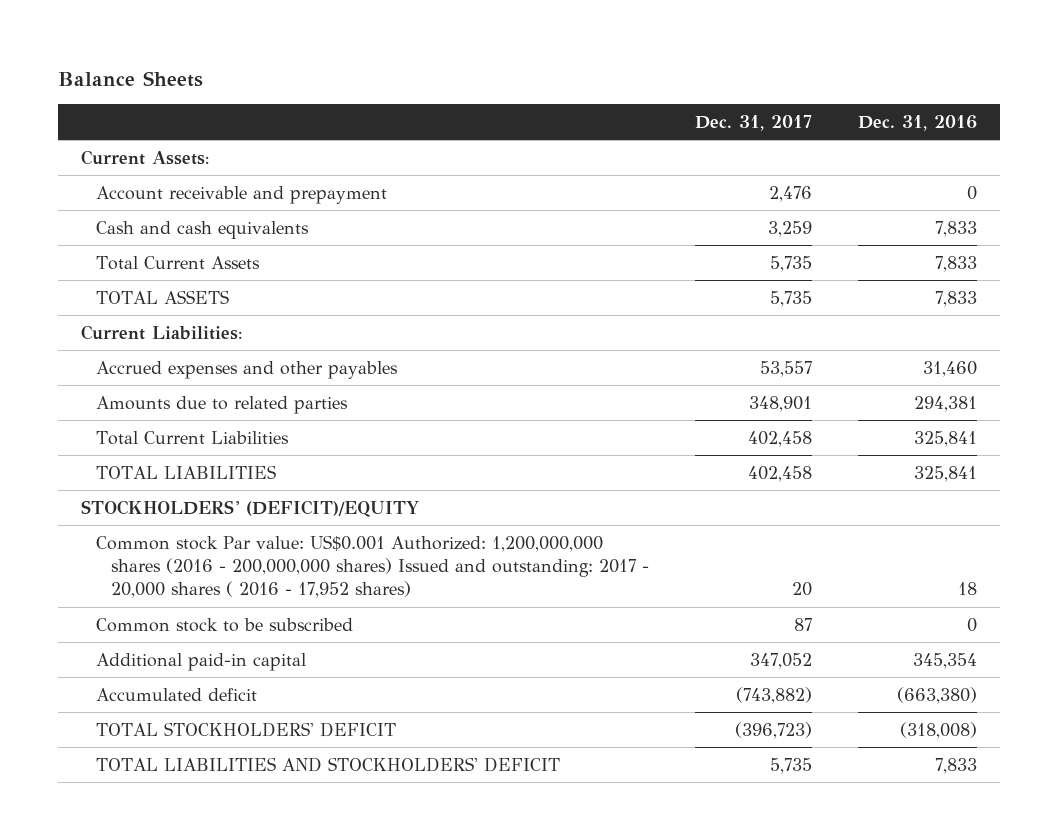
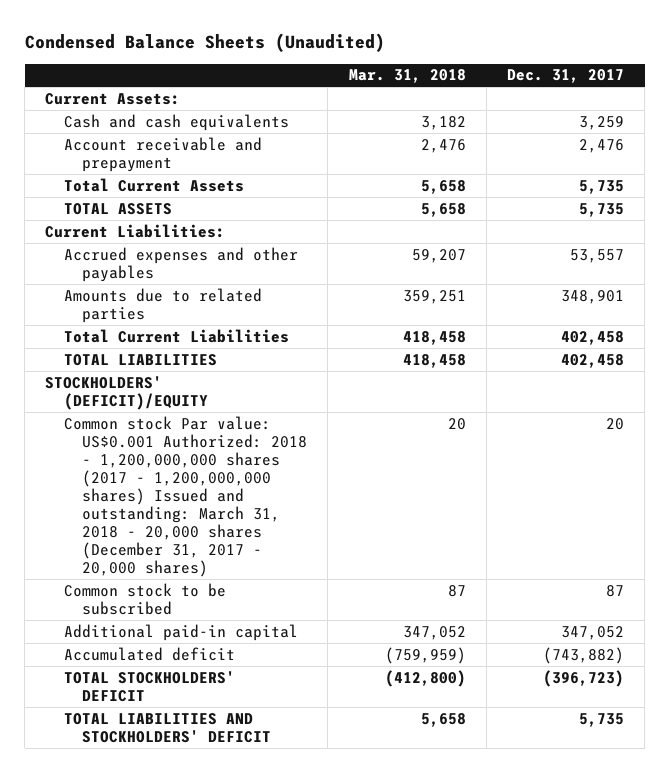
- Balance Sheets
+ Condensed Balance Sheets (Unaudited)
- | Dec. 31, 2017 | Dec. 31, 2016
+ | Mar. 31, 2018 | Dec. 31, 2017
moved down: Account receivable and prepayment | 2,476 | 2,476
- Common stock Par value: US$0.001 Authorized: 1,200,000,000 shares (2016 - 200,000,000 shares) Issued and outstanding: 2017 - 20,000 shares ( 2016 - 17,952 shares) | 20 | 18
+ Common stock Par value: US$0.001 Authorized: 2018 - 1,200,000,000 shares (2017 - 1,200,000,000 shares) Issued and outstanding: March 31, 2018 - 20,000 shares (December 31, 2017 - 20,000 shares) | 20 | 20

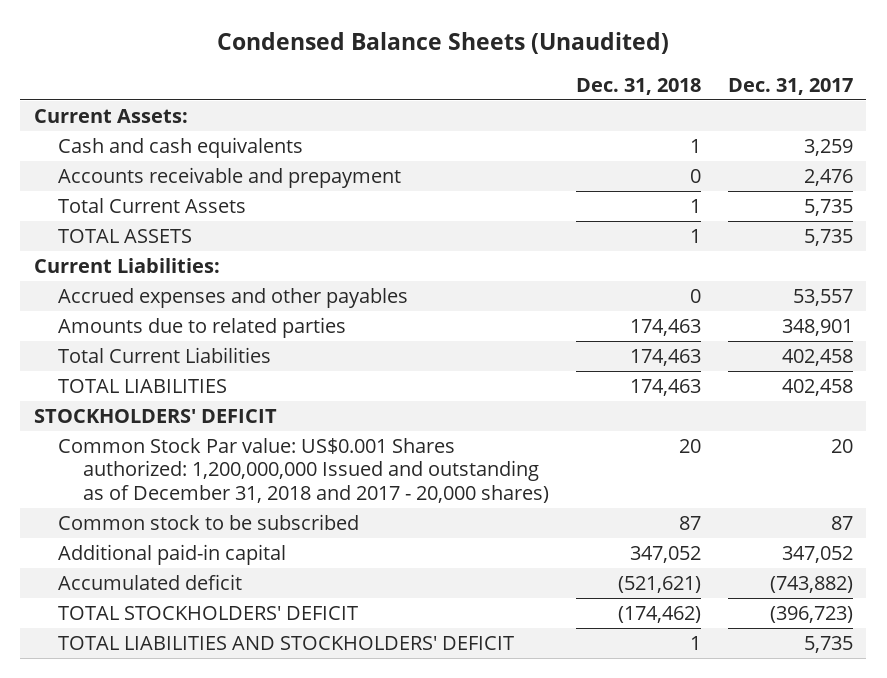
- | Mar. 31, 2018 | Dec. 31, 2017
+ | Dec. 31, 2018 | Dec. 31, 2017
- Account receivable and prepayment | 2,476 | 2,476
+ Accounts receivable and prepayment | 0 | 2,476
- STOCKHOLDERS' (DEFICIT)/EQUITY
- Common stock Par value: US$0.001 Authorized: 2018 - 1,200,000,000 shares (2017 - 1,200,000,000 shares) Issued and outstanding: March 31, 2018 - 20,000 shares (December 31, 2017 - 20,000 shares) | 20 | 20
+ STOCKHOLDERS' DEFICIT
+ Common Stock Par value: US$0.001 Shares authorized: 1,200,000,000 Issued and outstanding as of December 31, 2018 and 2017 - 20,000 shares) | 20 | 20

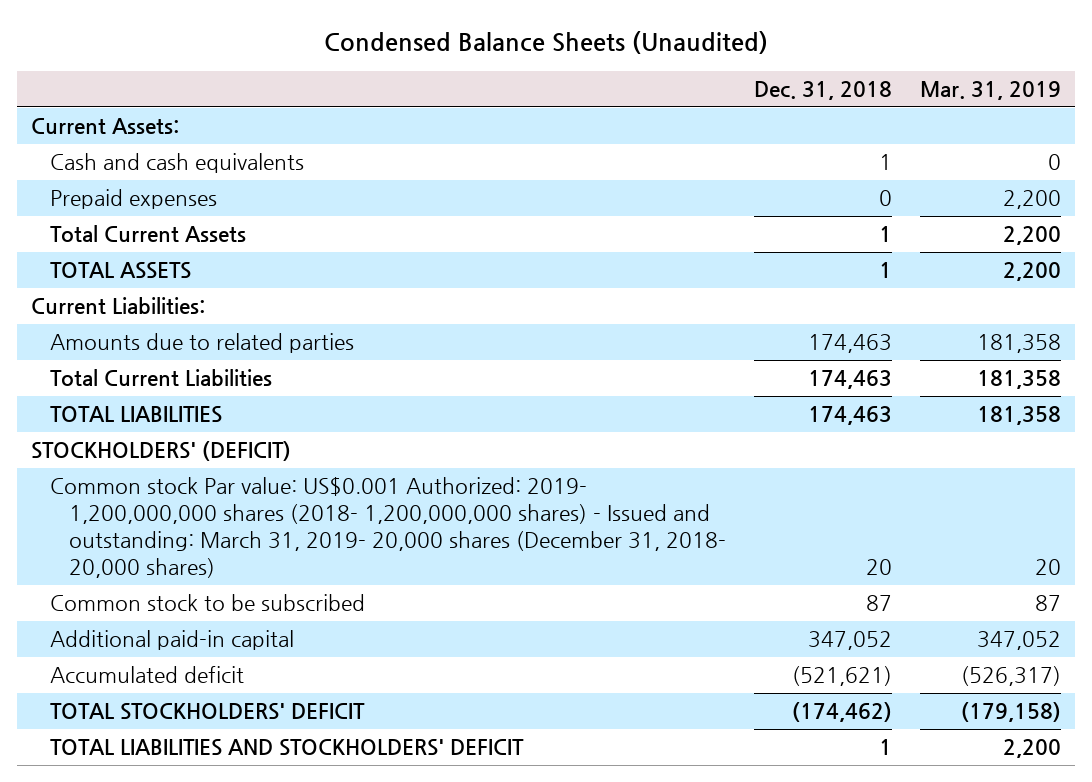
- | Dec. 31, 2018 | Dec. 31, 2017
+ | Dec. 31, 2018 | Mar. 31, 2019
- Accounts receivable and prepayment | 0 | 2,476
+ Prepaid expenses | 0 | 2,200
- Accrued expenses and other payables | 0 | 53,557
- STOCKHOLDERS' DEFICIT
- Common Stock Par value: US$0.001 Shares authorized: 1,200,000,000 Issued and outstanding as of December 31, 2018 and 2017 - 20,000 shares) | 20 | 20
+ STOCKHOLDERS' (DEFICIT)
+ Common stock Par value: US$0.001 Authorized: 2019- 1,200,000,000 shares (2018- 1,200,000,000 shares) - Issued and outstanding: March 31, 2019- 20,000 shares (December 31, 2018- 20,000 shares) | 20 | 20

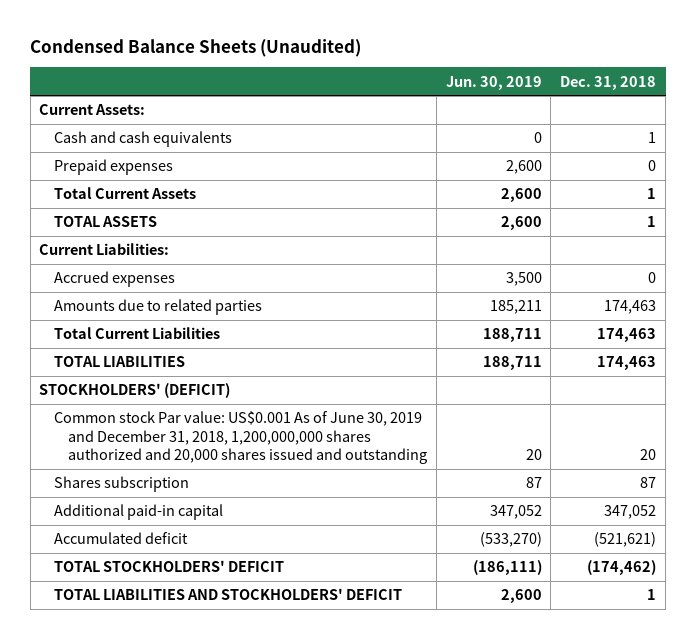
- | Dec. 31, 2018 | Mar. 31, 2019
+ | Jun. 30, 2019 | Dec. 31, 2018
+ Accrued expenses | 3,500 | 0
- Common stock Par value: US$0.001 Authorized: 2019- 1,200,000,000 shares (2018- 1,200,000,000 shares) - Issued and outstanding: March 31, 2019- 20,000 shares (December 31, 2018- 20,000 shares) | 20 | 20
- Common stock to be subscribed | 87 | 87
+ Common stock Par value: US$0.001 As of June 30, 2019 and December 31, 2018, 1,200,000,000 shares authorized and 20,000 shares issued and outstanding | 20 | 20
+ Shares subscription | 87 | 87

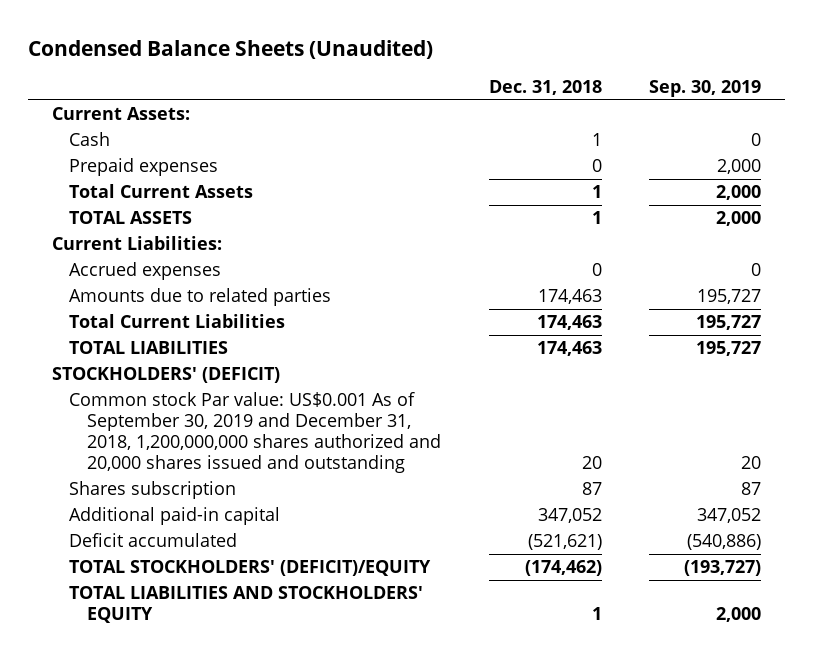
- | Jun. 30, 2019 | Dec. 31, 2018
+ | Dec. 31, 2018 | Sep. 30, 2019
- Cash and cash equivalents | 0 | 1
+ Cash | 1 | 0
- Common stock Par value: US$0.001 As of June 30, 2019 and December 31, 2018, 1,200,000,000 shares authorized and 20,000 shares issued and outstanding | 20 | 20
+ Common stock Par value: US$0.001 As of September 30, 2019 and December 31, 2018, 1,200,000,000 shares authorized and 20,000 shares issued and outstanding | 20 | 20
- Accumulated deficit | (533,270) | (521,621)
- TOTAL STOCKHOLDERS' DEFICIT | (186,111) | (174,462)
- TOTAL LIABILITIES AND STOCKHOLDERS' DEFICIT | 2,600 | 1
+ Deficit accumulated | (521,621) | (540,886)
+ TOTAL STOCKHOLDERS' (DEFICIT)/EQUITY | (174,462) | (193,727)
+ TOTAL LIABILITIES AND STOCKHOLDERS' EQUITY | 1 | 2,000

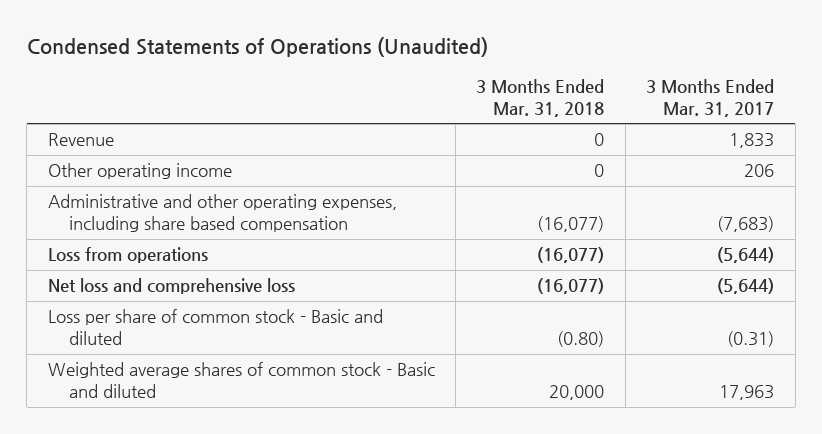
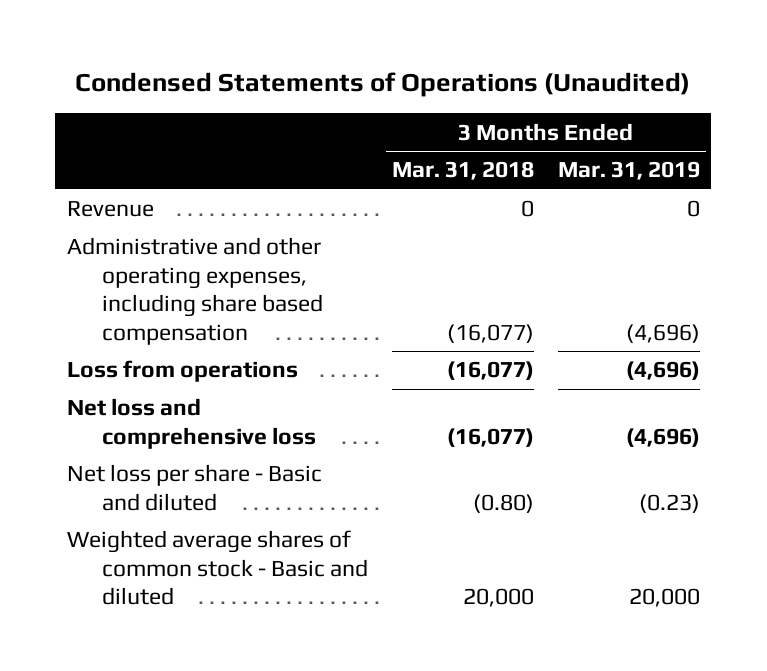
- | 3 Months Ended Mar. 31, 2018 | 3 Months Ended Mar. 31, 2017
+ | 3 Months Ended Mar. 31, 2018 | 3 Months Ended Mar. 31, 2019
- Other operating income | 0 | 206
- Loss per share of common stock - Basic and diluted | (0.80) | (0.31)
+ Net loss per share - Basic and diluted | (0.80) | (0.23)

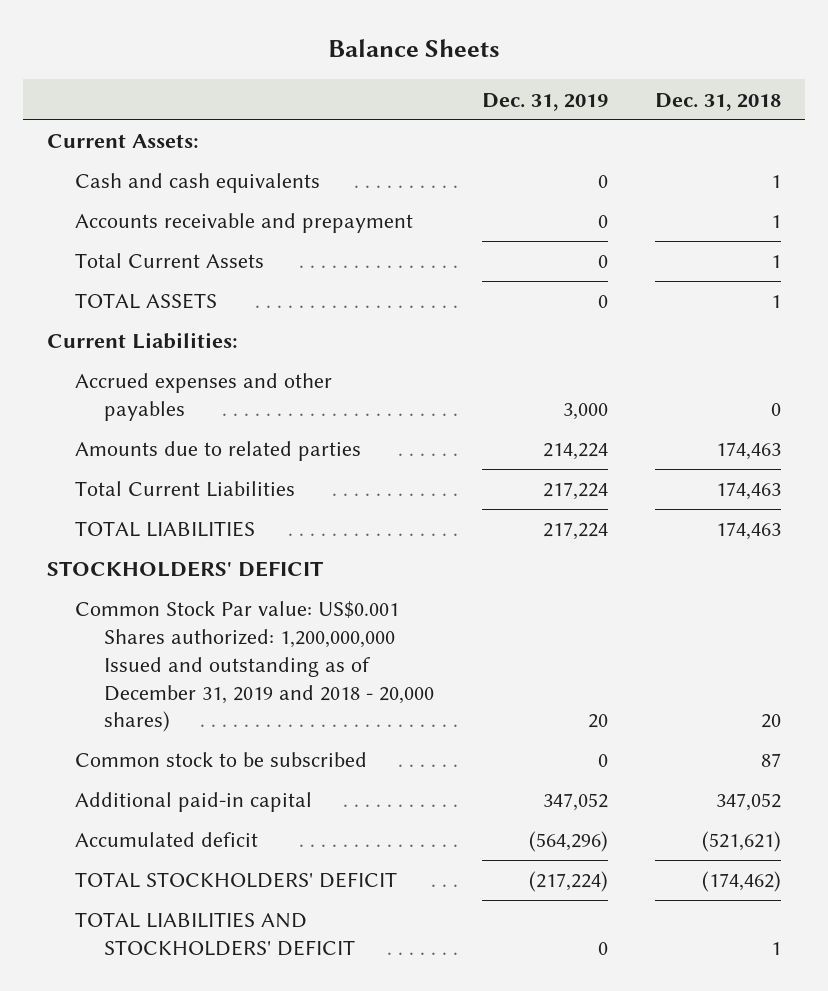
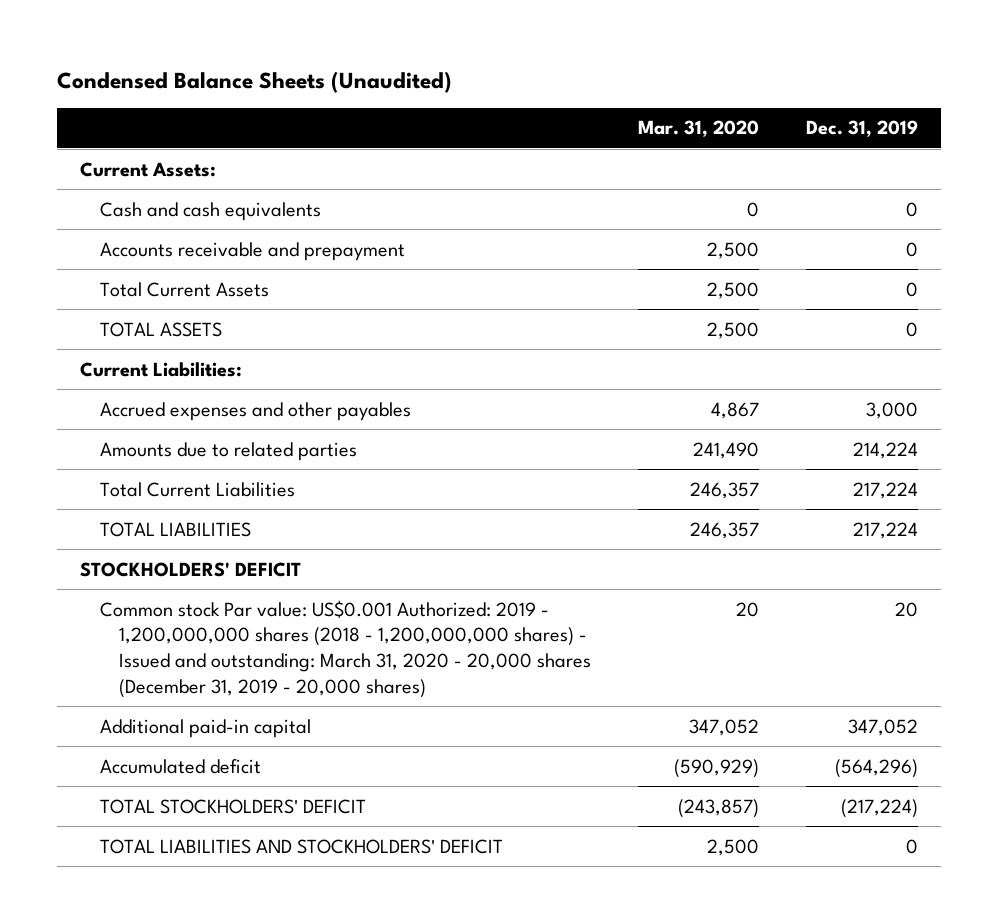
- Balance Sheets
+ Condensed Balance Sheets (Unaudited)
- | Dec. 31, 2019 | Dec. 31, 2018
+ | Mar. 31, 2020 | Dec. 31, 2019
- Common Stock Par value: US$0.001 Shares authorized: 1,200,000,000 Issued and outstanding as of December 31, 2019 and 2018 - 20,000 shares) | 20 | 20
- Common stock to be subscribed | 0 | 87
+ Common stock Par value: US$0.001 Authorized: 2019 - 1,200,000,000 shares (2018 - 1,200,000,000 shares) - Issued and outstanding: March 31, 2020 - 20,000 shares (December 31, 2019 - 20,000 shares) | 20 | 20

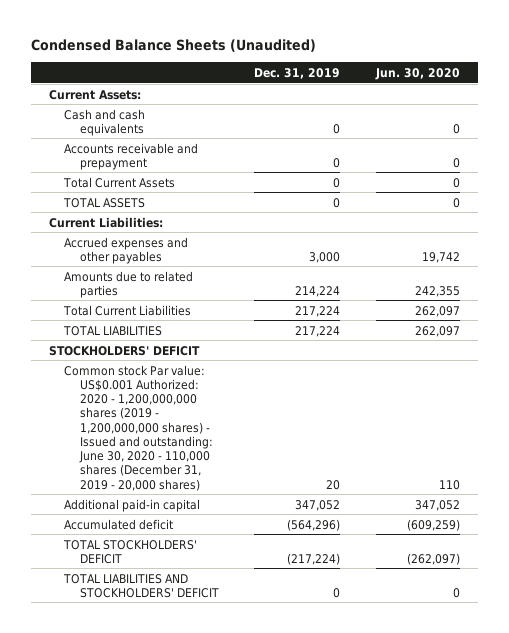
- | Mar. 31, 2020 | Dec. 31, 2019
+ | Dec. 31, 2019 | Jun. 30, 2020
- Common stock Par value: US$0.001 Authorized: 2019 - 1,200,000,000 shares (2018 - 1,200,000,000 shares) - Issued and outstanding: March 31, 2020 - 20,000 shares (December 31, 2019 - 20,000 shares) | 20 | 20
+ Common stock Par value: US$0.001 Authorized: 2020 - 1,200,000,000 shares (2019 - 1,200,000,000 shares) - Issued and outstanding: June 30, 2020 - 110,000 shares (December 31, 2019 - 20,000 shares) | 20 | 110

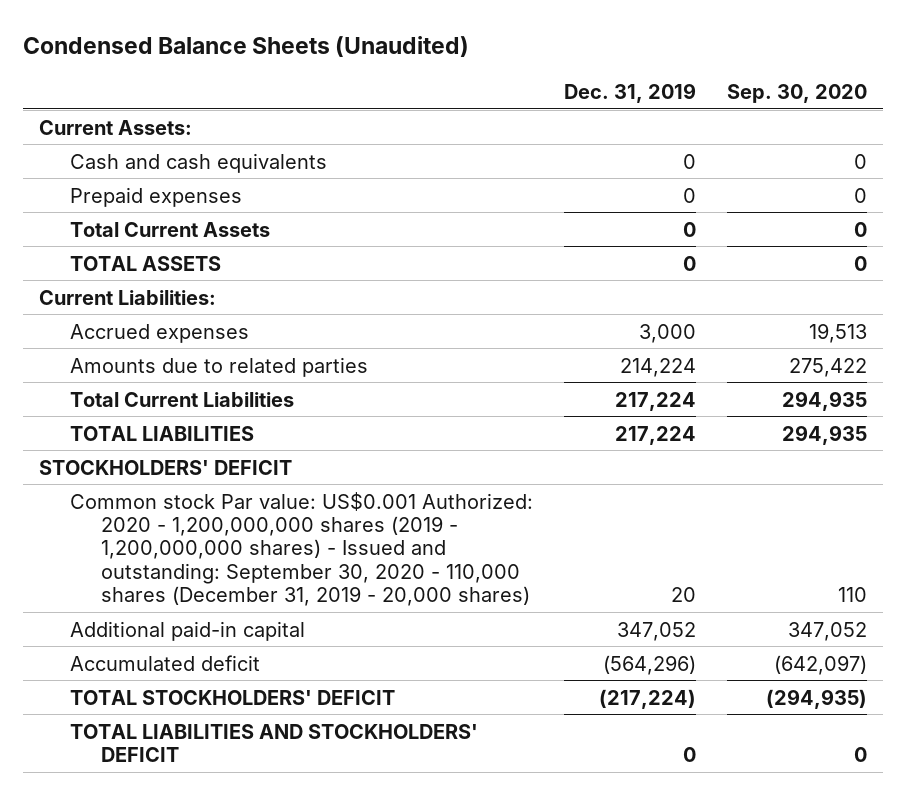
- | Dec. 31, 2019 | Jun. 30, 2020
+ | Dec. 31, 2019 | Sep. 30, 2020
- Accounts receivable and prepayment | 0 | 0
+ Prepaid expenses | 0 | 0
- Accrued expenses and other payables | 3,000 | 19,742
+ Accrued expenses | 3,000 | 19,513
- Common stock Par value: US$0.001 Authorized: 2020 - 1,200,000,000 shares (2019 - 1,200,000,000 shares) - Issued and outstanding: June 30, 2020 - 110,000 shares (December 31, 2019 - 20,000 shares) | 20 | 110
+ Common stock Par value: US$0.001 Authorized: 2020 - 1,200,000,000 shares (2019 - 1,200,000,000 shares) - Issued and outstanding: September 30, 2020 - 110,000 shares (December 31, 2019 - 20,000 shares) | 20 | 110

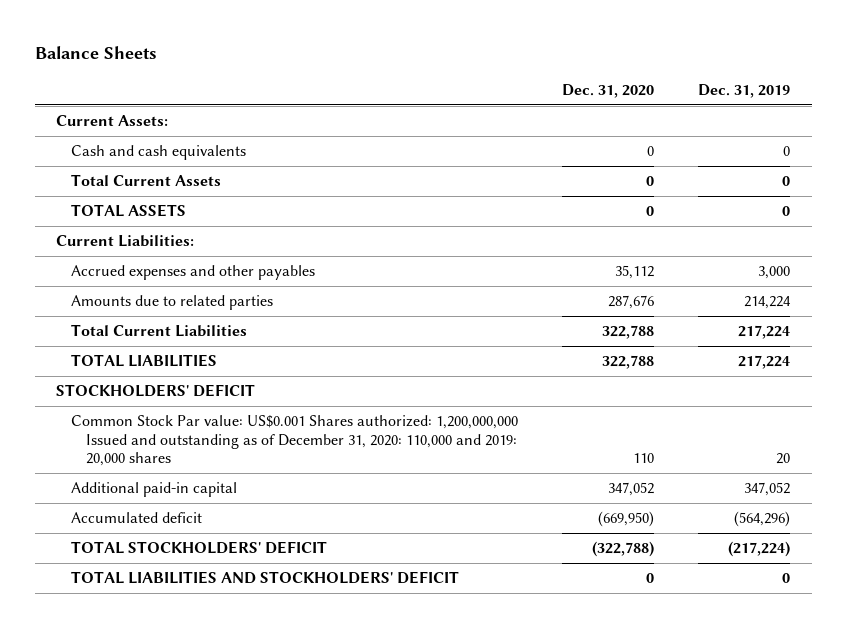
- Condensed Balance Sheets (Unaudited)
+ Balance Sheets
- | Dec. 31, 2019 | Sep. 30, 2020
+ | Dec. 31, 2020 | Dec. 31, 2019
- Prepaid expenses | 0 | 0
- Accrued expenses | 3,000 | 19,513
+ Accrued expenses and other payables | 35,112 | 3,000
- Common stock Par value: US$0.001 Authorized: 2020 - 1,200,000,000 shares (2019 - 1,200,000,000 shares) - Issued and outstanding: September 30, 2020 - 110,000 shares (December 31, 2019 - 20,000 shares) | 20 | 110
+ Common Stock Par value: US$0.001 Shares authorized: 1,200,000,000 Issued and outstanding as of December 31, 2020: 110,000 and 2019: 20,000 shares | 110 | 20

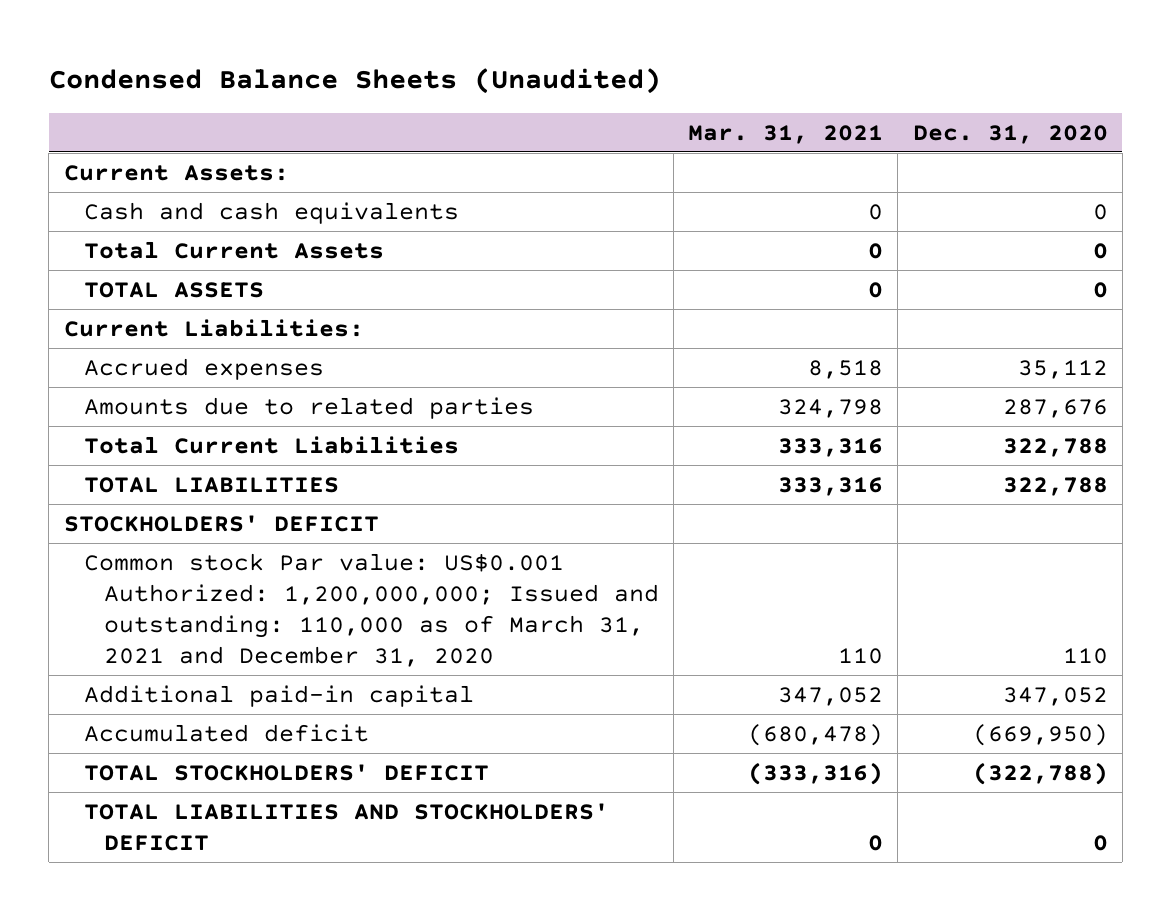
- Balance Sheets
+ Condensed Balance Sheets (Unaudited)
- | Dec. 31, 2020 | Dec. 31, 2019
+ | Mar. 31, 2021 | Dec. 31, 2020
- Accrued expenses and other payables | 35,112 | 3,000
+ Accrued expenses | 8,518 | 35,112
- Common Stock Par value: US$0.001 Shares authorized: 1,200,000,000 Issued and outstanding as of December 31, 2020: 110,000 and 2019: 20,000 shares | 110 | 20
+ Common stock Par value: US$0.001 Authorized: 1,200,000,000; Issued and outstanding: 110,000 as of March 31, 2021 and December 31, 2020 | 110 | 110

